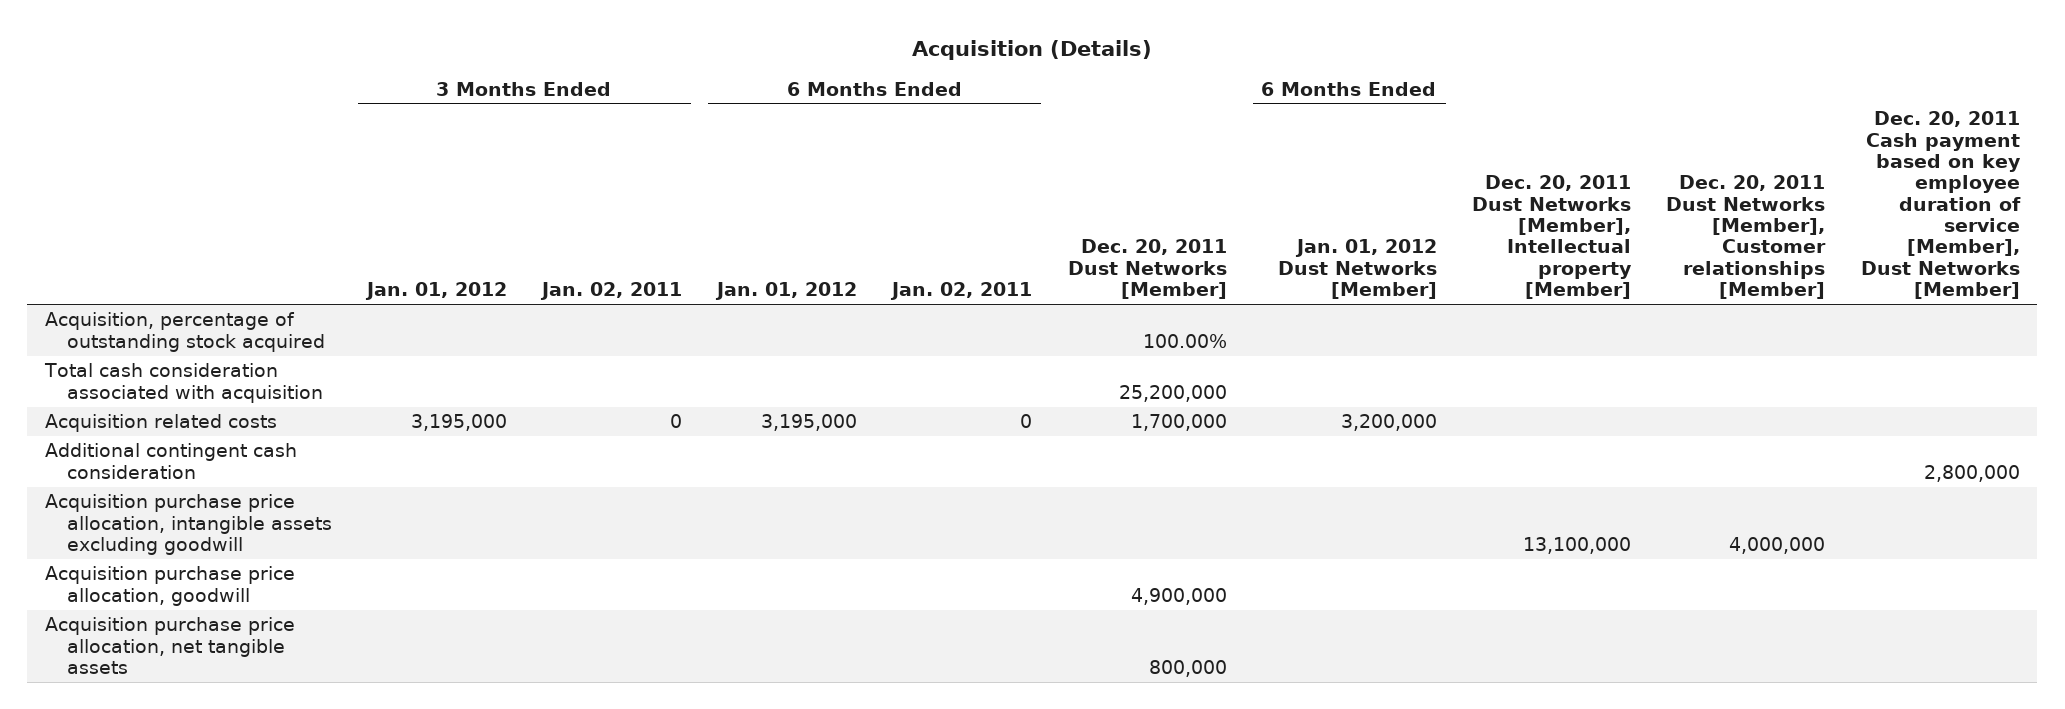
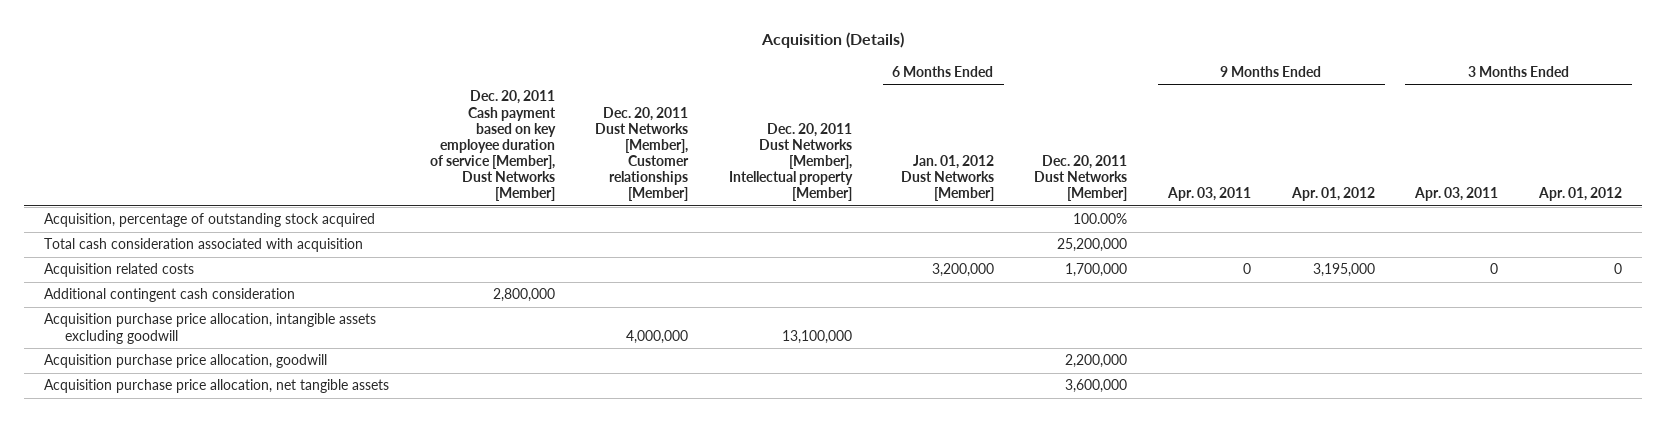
- | 3 Months Ended Jan. 01, 2012 | 3 Months Ended Jan. 02, 2011 | 6 Months Ended Jan. 01, 2012 | 6 Months Ended Jan. 02, 2011 | Dec. 20, 2011 Dust Networks [Member] | 6 Months Ended Jan. 01, 2012 Dust Networks [Member] | Dec. 20, 2011 Dust Networks [Member], Intellectual property [Member] | Dec. 20, 2011 Dust Networks [Member], Customer relationships [Member] | Dec. 20, 2011 Cash payment based on key employee duration of service [Member], Dust Networks [Member]
+ | Dec. 20, 2011 Cash payment based on key employee duration of service [Member], Dust Networks [Member] | Dec. 20, 2011 Dust Networks [Member], Customer relationships [Member] | Dec. 20, 2011 Dust Networks [Member], Intellectual property [Member] | 6 Months Ended Jan. 01, 2012 Dust Networks [Member] | Dec. 20, 2011 Dust Networks [Member] | 9 Months Ended Apr. 03, 2011 | 9 Months Ended Apr. 01, 2012 | 3 Months Ended Apr. 03, 2011 | 3 Months Ended Apr. 01, 2012
- Acquisition purchase price allocation, goodwill | | | | | 4,900,000 | | | |
- Acquisition purchase price allocation, net tangible assets | | | | | 800,000 | | | |
+ Acquisition purchase price allocation, goodwill | | | | | 2,200,000 | | | |
+ Acquisition purchase price allocation, net tangible assets | | | | | 3,600,000 | | | |

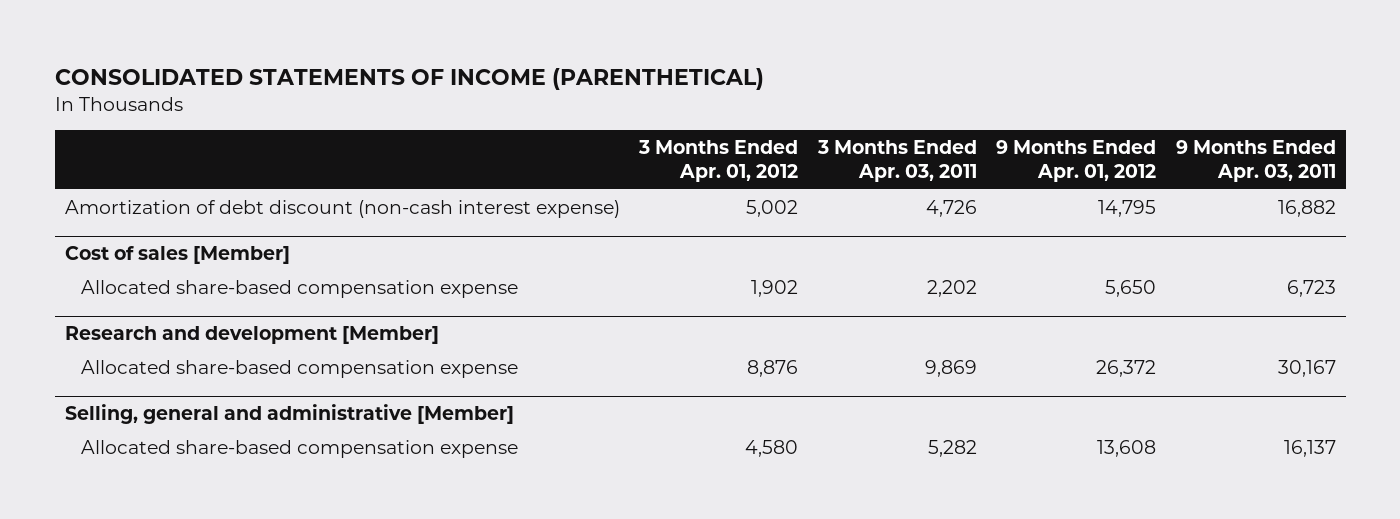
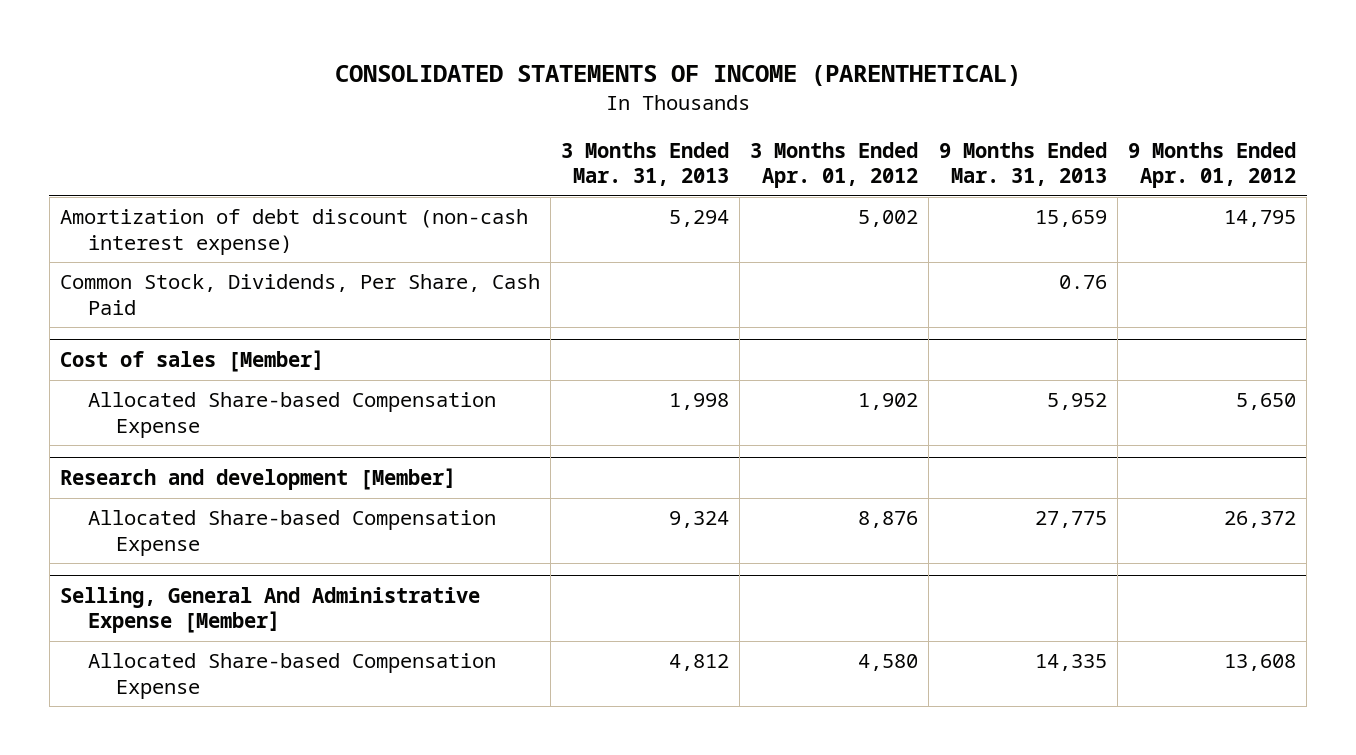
- | 3 Months Ended Apr. 01, 2012 | 3 Months Ended Apr. 03, 2011 | 9 Months Ended Apr. 01, 2012 | 9 Months Ended Apr. 03, 2011
+ | 3 Months Ended Mar. 31, 2013 | 3 Months Ended Apr. 01, 2012 | 9 Months Ended Mar. 31, 2013 | 9 Months Ended Apr. 01, 2012
+ Common Stock, Dividends, Per Share, Cash Paid | | | 0.76 |
@ Cost of sales [Member]
- Allocated share-based compensation expense | 1,902 | 2,202 | 5,650 | 6,723
+ Allocated Share-based Compensation Expense | 1,998 | 1,902 | 5,952 | 5,650
@ Research and development [Member]
- Allocated share-based compensation expense | 8,876 | 9,869 | 26,372 | 30,167
- Selling, general and administrative [Member]
- Allocated share-based compensation expense | 4,580 | 5,282 | 13,608 | 16,137
@ Research and development [Member]
+ Allocated Share-based Compensation Expense | 9,324 | 8,876 | 27,775 | 26,372
+ Selling, General And Administrative Expense [Member]
+ Allocated Share-based Compensation Expense | 4,812 | 4,580 | 14,335 | 13,608

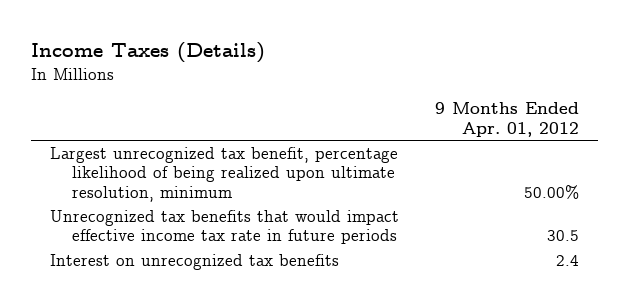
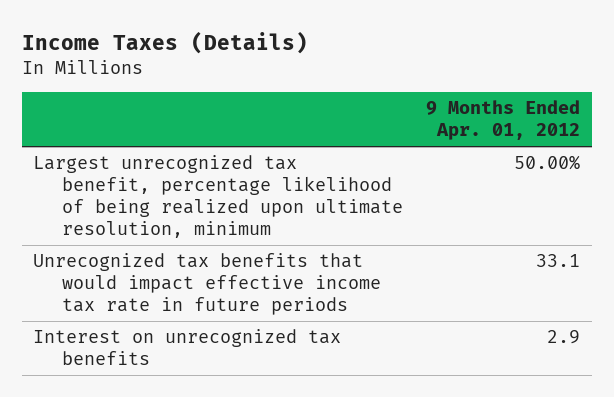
- Unrecognized tax benefits that would impact effective income tax rate in future periods | 30.5
- Interest on unrecognized tax benefits | 2.4
+ Unrecognized tax benefits that would impact effective income tax rate in future periods | 33.1
+ Interest on unrecognized tax benefits | 2.9

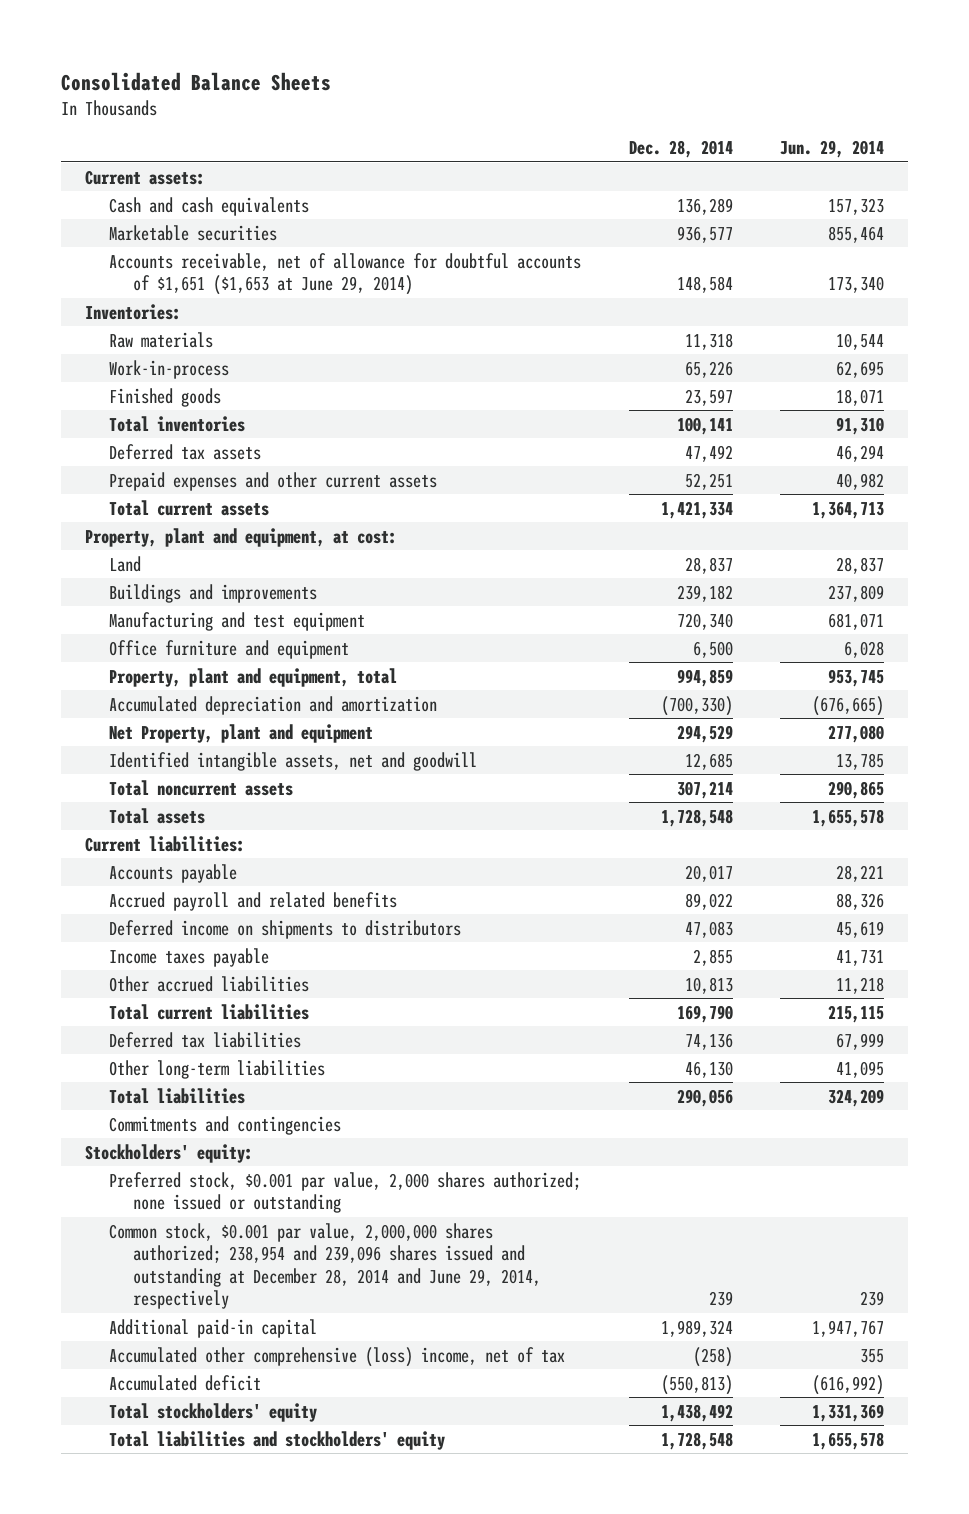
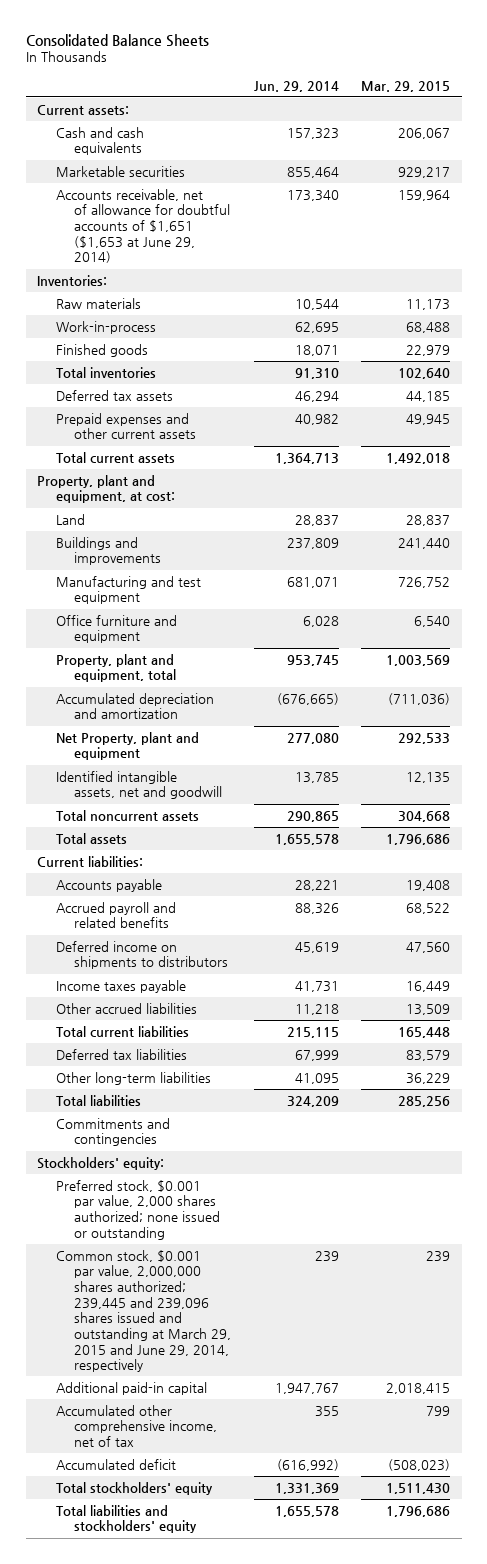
- | Dec. 28, 2014 | Jun. 29, 2014
+ | Jun. 29, 2014 | Mar. 29, 2015
- Common stock, $0.001 par value, 2,000,000 shares authorized; 238,954 and 239,096 shares issued and outstanding at December 28, 2014 and June 29, 2014, respectively | 239 | 239
+ Common stock, $0.001 par value, 2,000,000 shares authorized; 239,445 and 239,096 shares issued and outstanding at March 29, 2015 and June 29, 2014, respectively | 239 | 239
- Accumulated other comprehensive (loss) income, net of tax | (258) | 355
+ Accumulated other comprehensive income, net of tax | 355 | 799

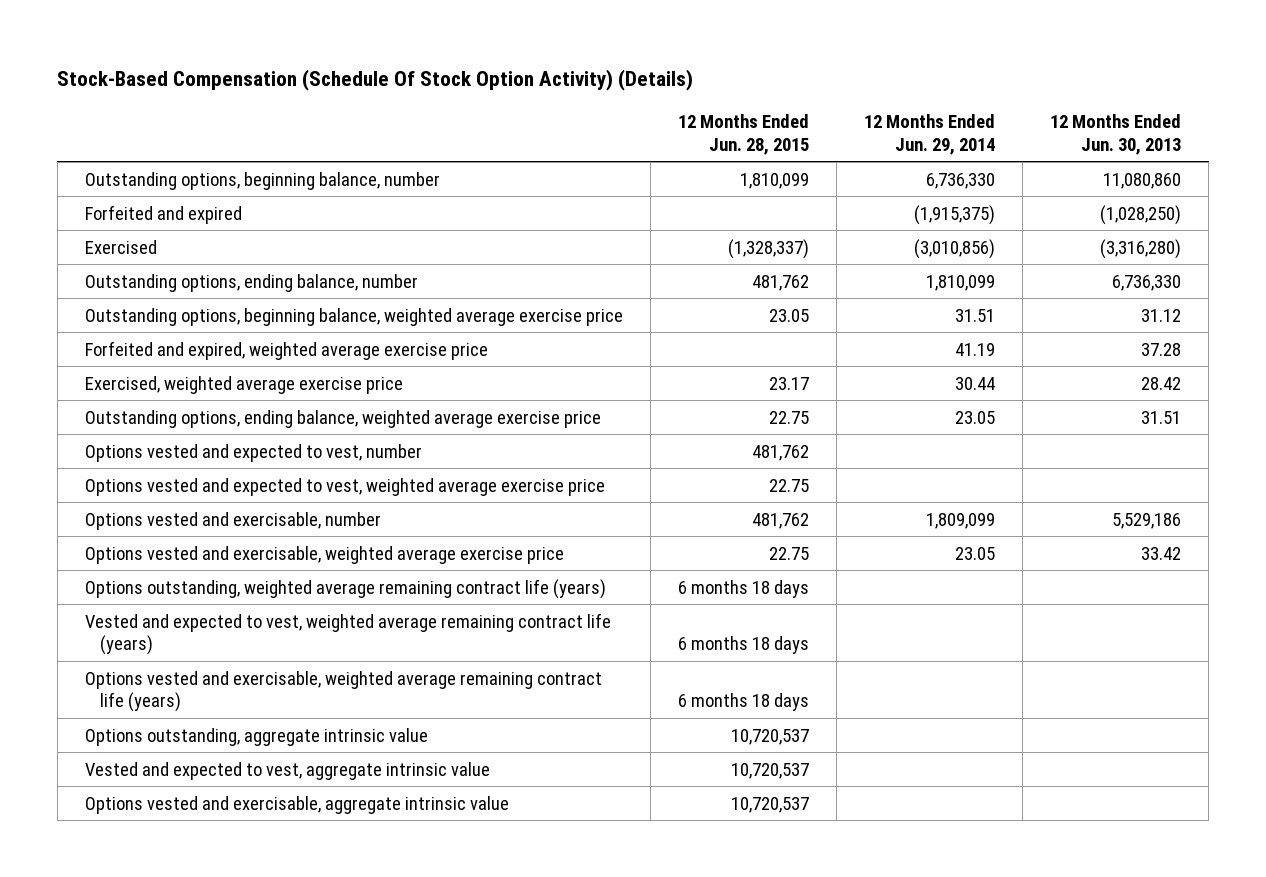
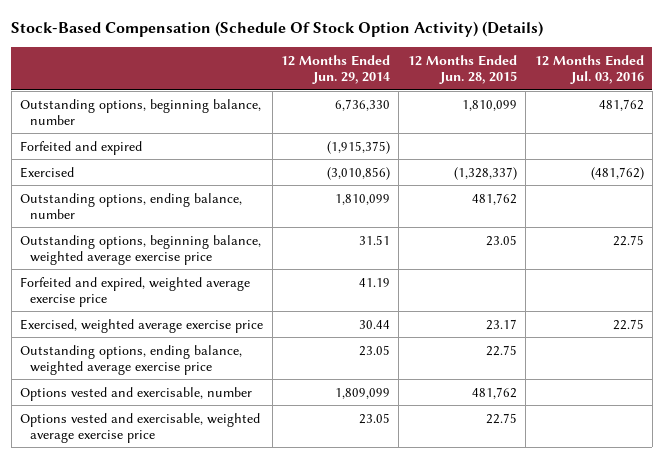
- | 12 Months Ended Jun. 28, 2015 | 12 Months Ended Jun. 29, 2014 | 12 Months Ended Jun. 30, 2013
+ | 12 Months Ended Jun. 29, 2014 | 12 Months Ended Jun. 28, 2015 | 12 Months Ended Jul. 03, 2016
- Options vested and expected to vest, number | 481,762 | |
- Options vested and expected to vest, weighted average exercise price | 22.75 | |
- Options outstanding, weighted average remaining contract life (years) | 6 months 18 days | |
- Vested and expected to vest, weighted average remaining contract life (years) | 6 months 18 days | |
- Options vested and exercisable, weighted average remaining contract life (years) | 6 months 18 days | |
- Options outstanding, aggregate intrinsic value | 10,720,537 | |
- Vested and expected to vest, aggregate intrinsic value | 10,720,537 | |
- Options vested and exercisable, aggregate intrinsic value | 10,720,537 | |

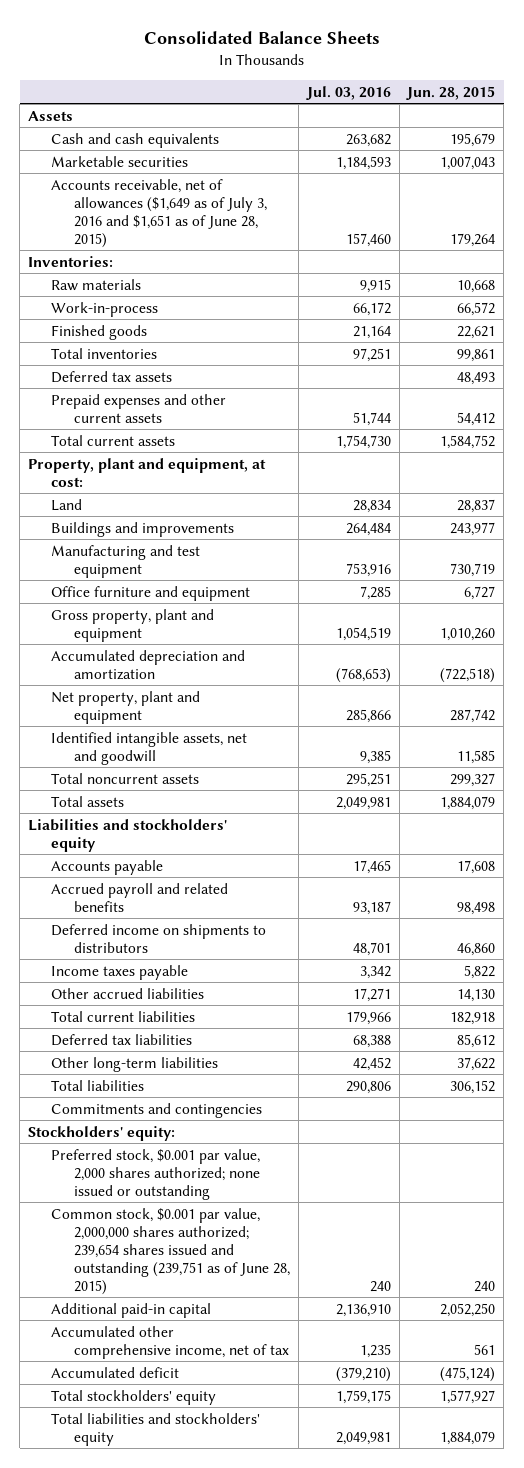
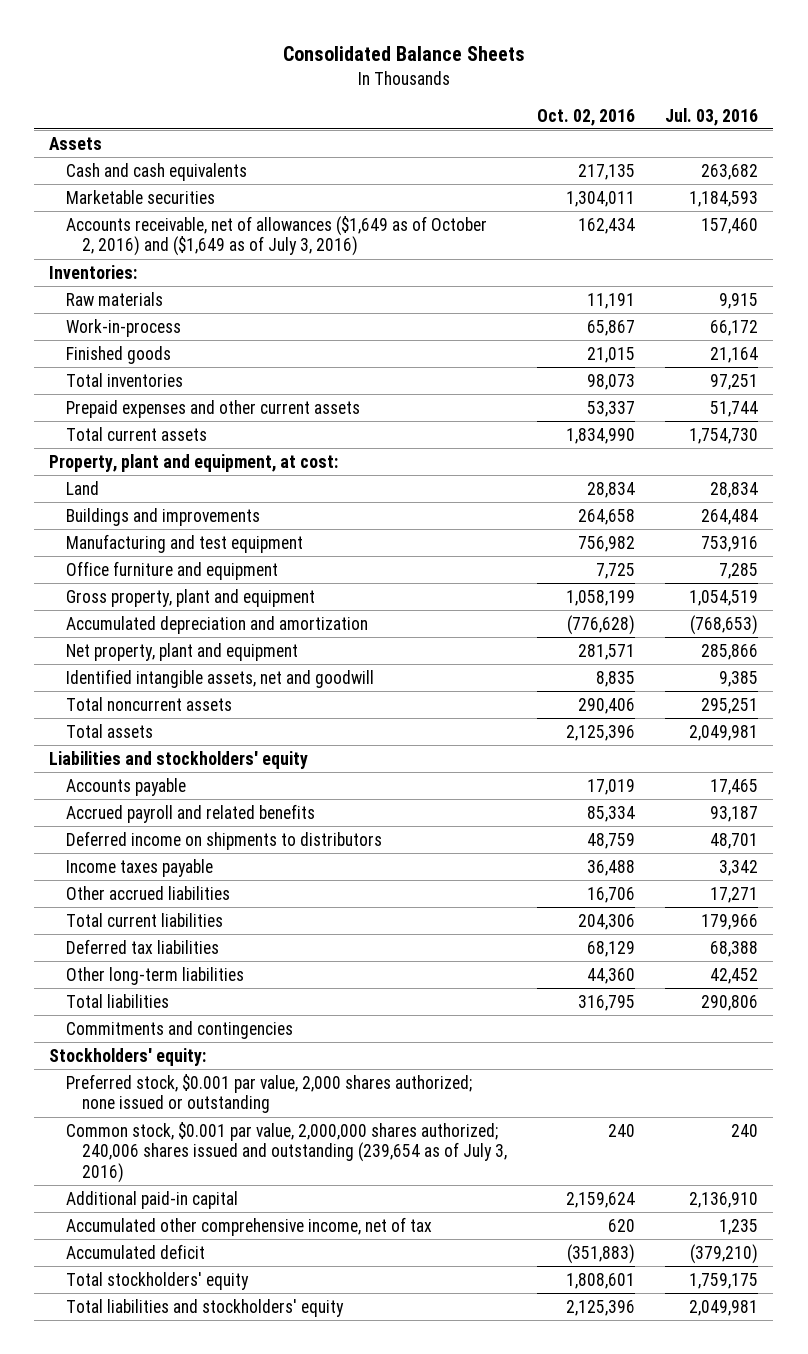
- | Jul. 03, 2016 | Jun. 28, 2015
+ | Oct. 02, 2016 | Jul. 03, 2016
- Accounts receivable, net of allowances ($1,649 as of July 3, 2016 and $1,651 as of June 28, 2015) | 157,460 | 179,264
+ Accounts receivable, net of allowances ($1,649 as of October 2, 2016) and ($1,649 as of July 3, 2016) | 162,434 | 157,460
- Deferred tax assets | | 48,493
- Common stock, $0.001 par value, 2,000,000 shares authorized; 239,654 shares issued and outstanding (239,751 as of June 28, 2015) | 240 | 240
+ Common stock, $0.001 par value, 2,000,000 shares authorized; 240,006 shares issued and outstanding (239,654 as of July 3, 2016) | 240 | 240

